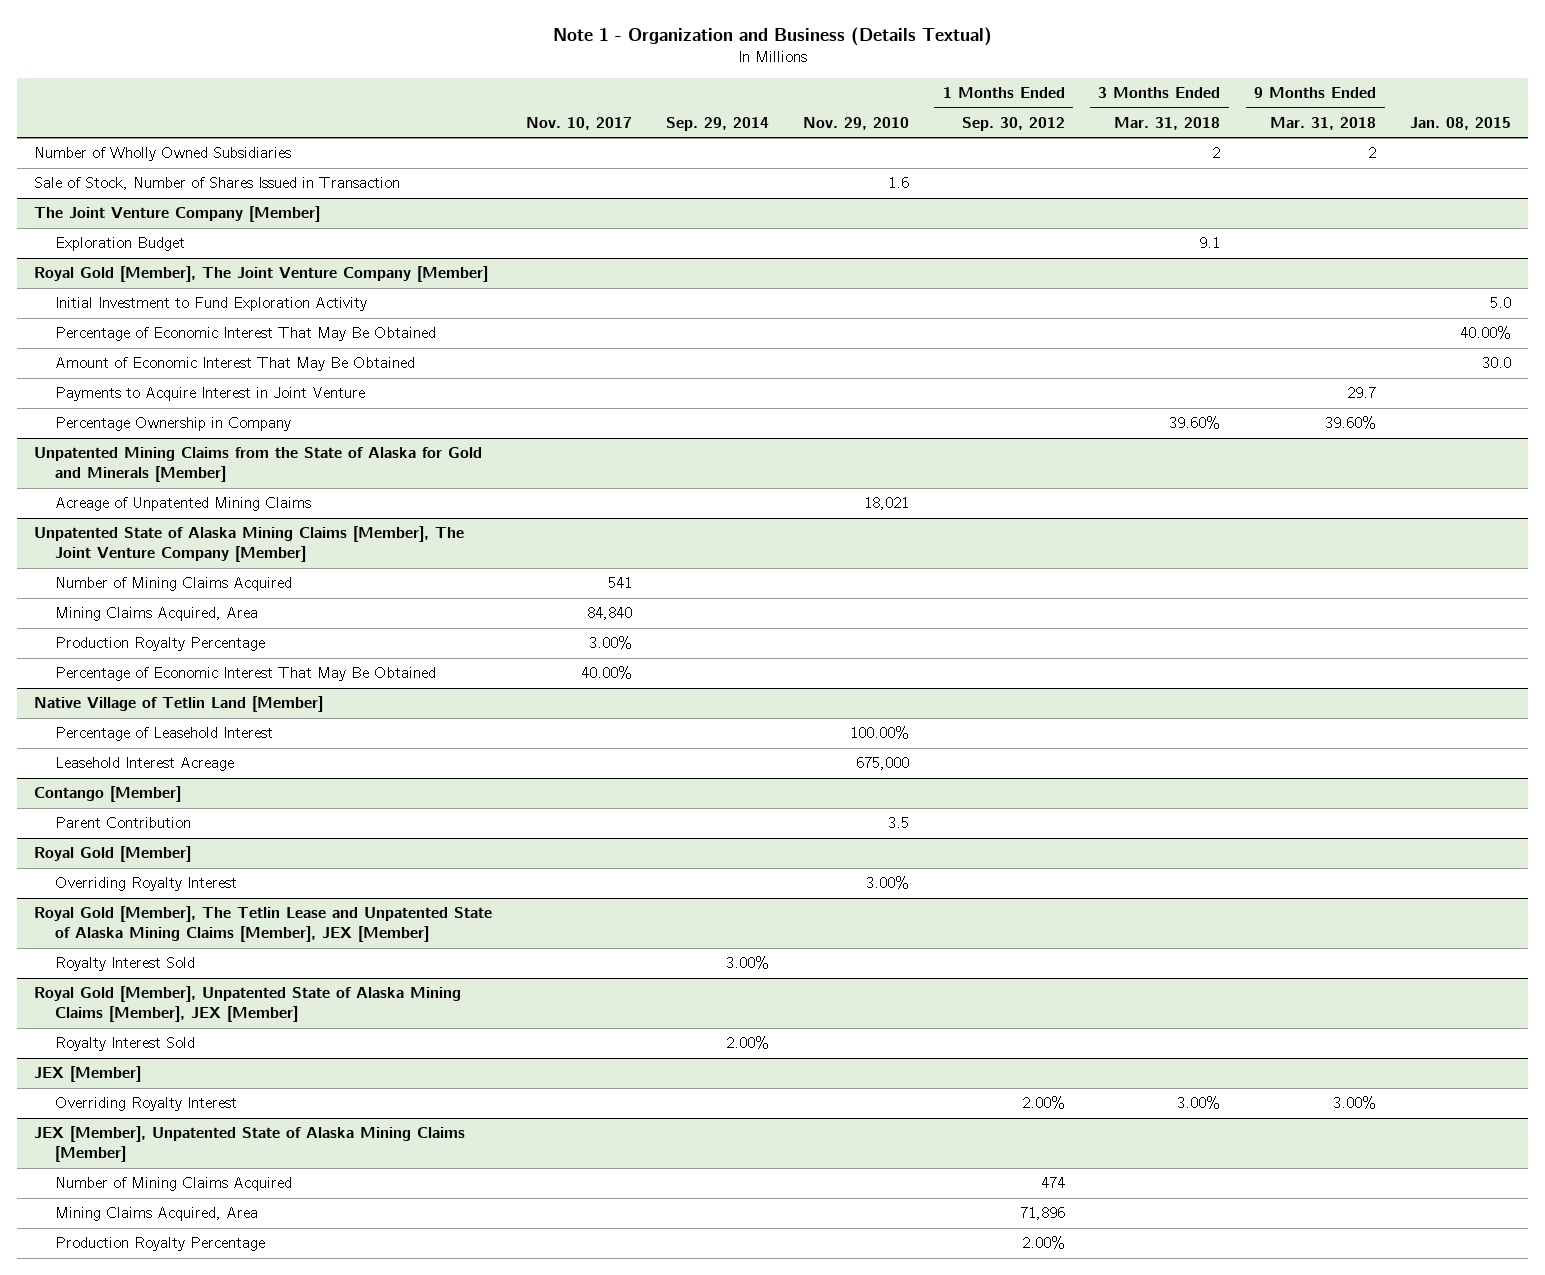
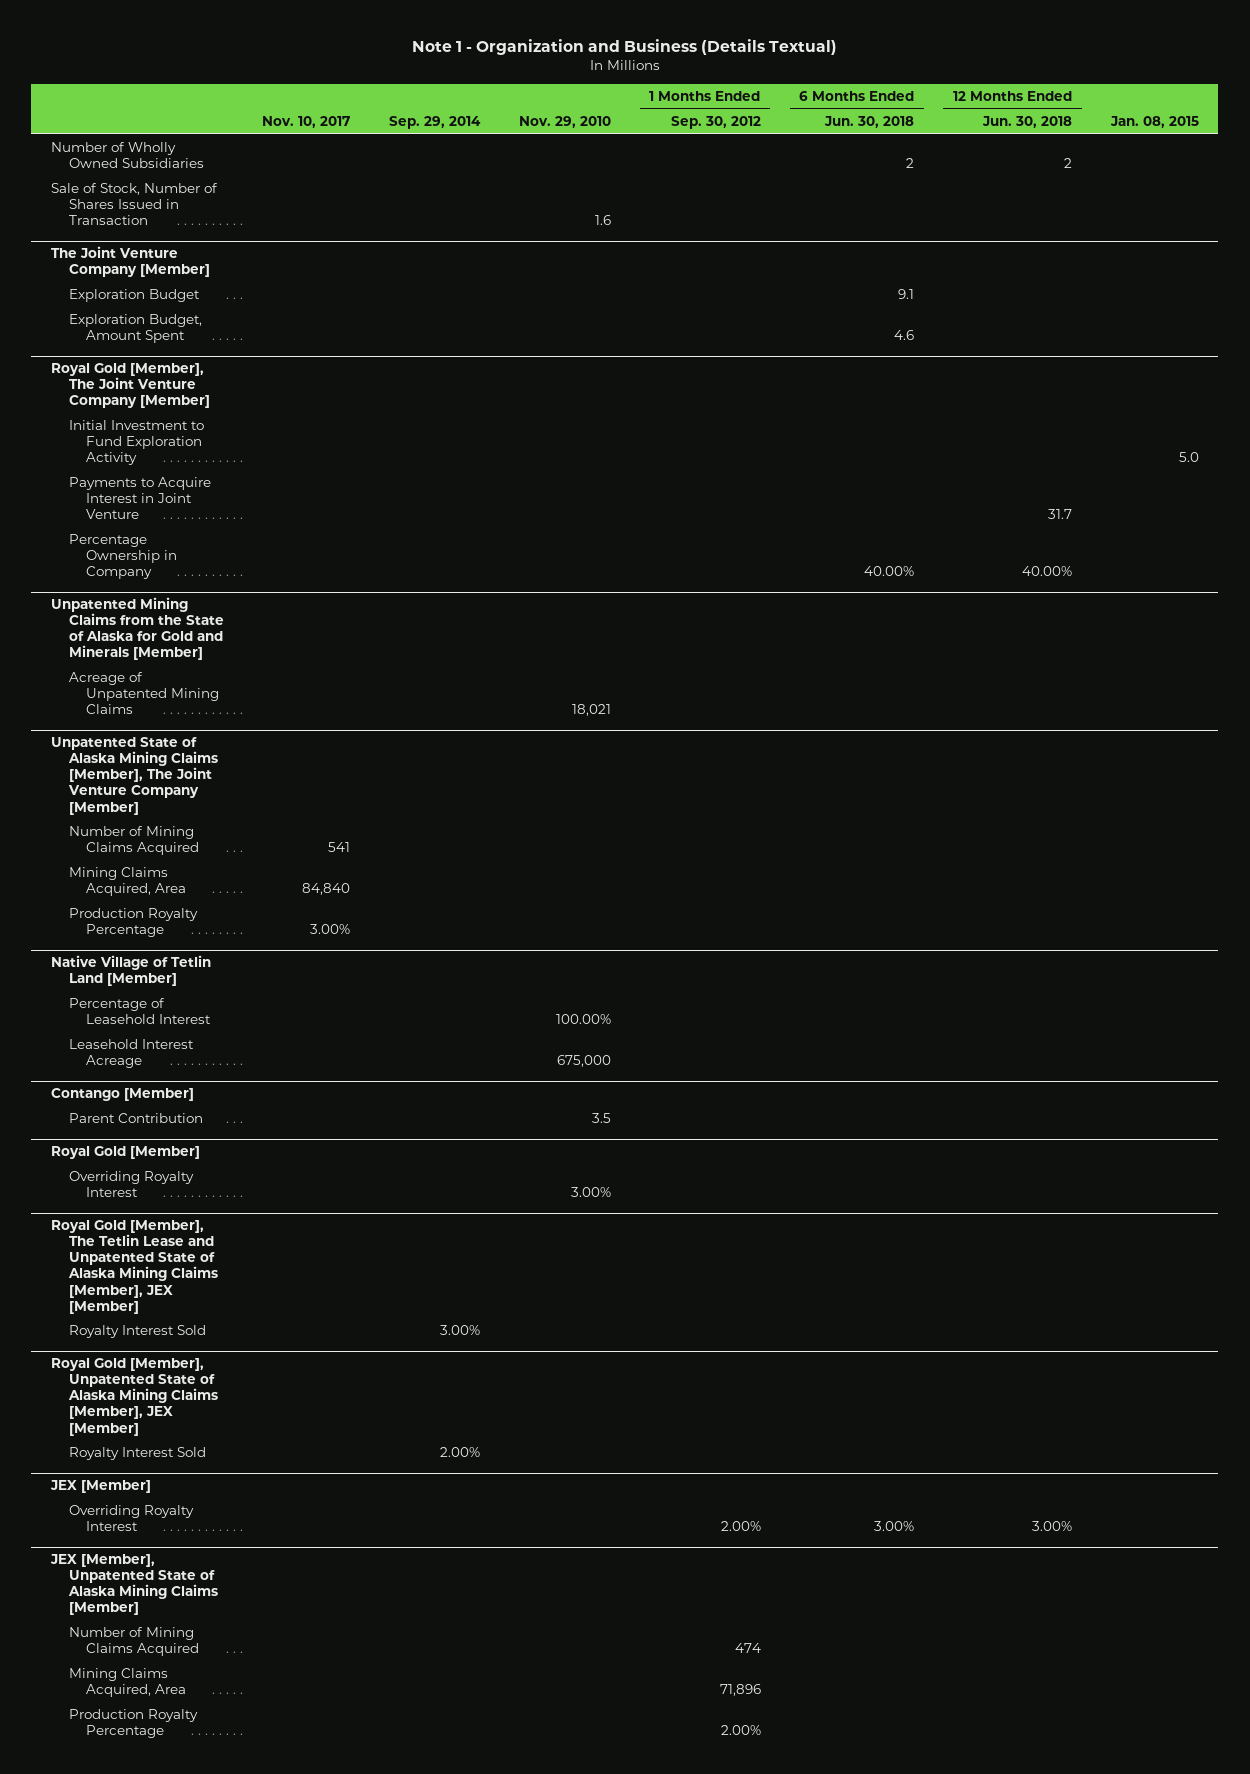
- | Nov. 10, 2017 | Sep. 29, 2014 | Nov. 29, 2010 | 1 Months Ended Sep. 30, 2012 | 3 Months Ended Mar. 31, 2018 | 9 Months Ended Mar. 31, 2018 | Jan. 08, 2015
+ | Nov. 10, 2017 | Sep. 29, 2014 | Nov. 29, 2010 | 1 Months Ended Sep. 30, 2012 | 6 Months Ended Jun. 30, 2018 | 12 Months Ended Jun. 30, 2018 | Jan. 08, 2015
@ The Joint Venture Company [Member]
+ Exploration Budget, Amount Spent | | | | | 4.6 | |
@ Royal Gold [Member], The Joint Venture Company [Member]
- Percentage of Economic Interest That May Be Obtained | | | | | | | 40.00%
- Amount of Economic Interest That May Be Obtained | | | | | | | 30.0
@ Unpatented State of Alaska Mining Claims [Member], The Joint Venture Company [Member]
- Percentage of Economic Interest That May Be Obtained | 40.00% | | | | | |

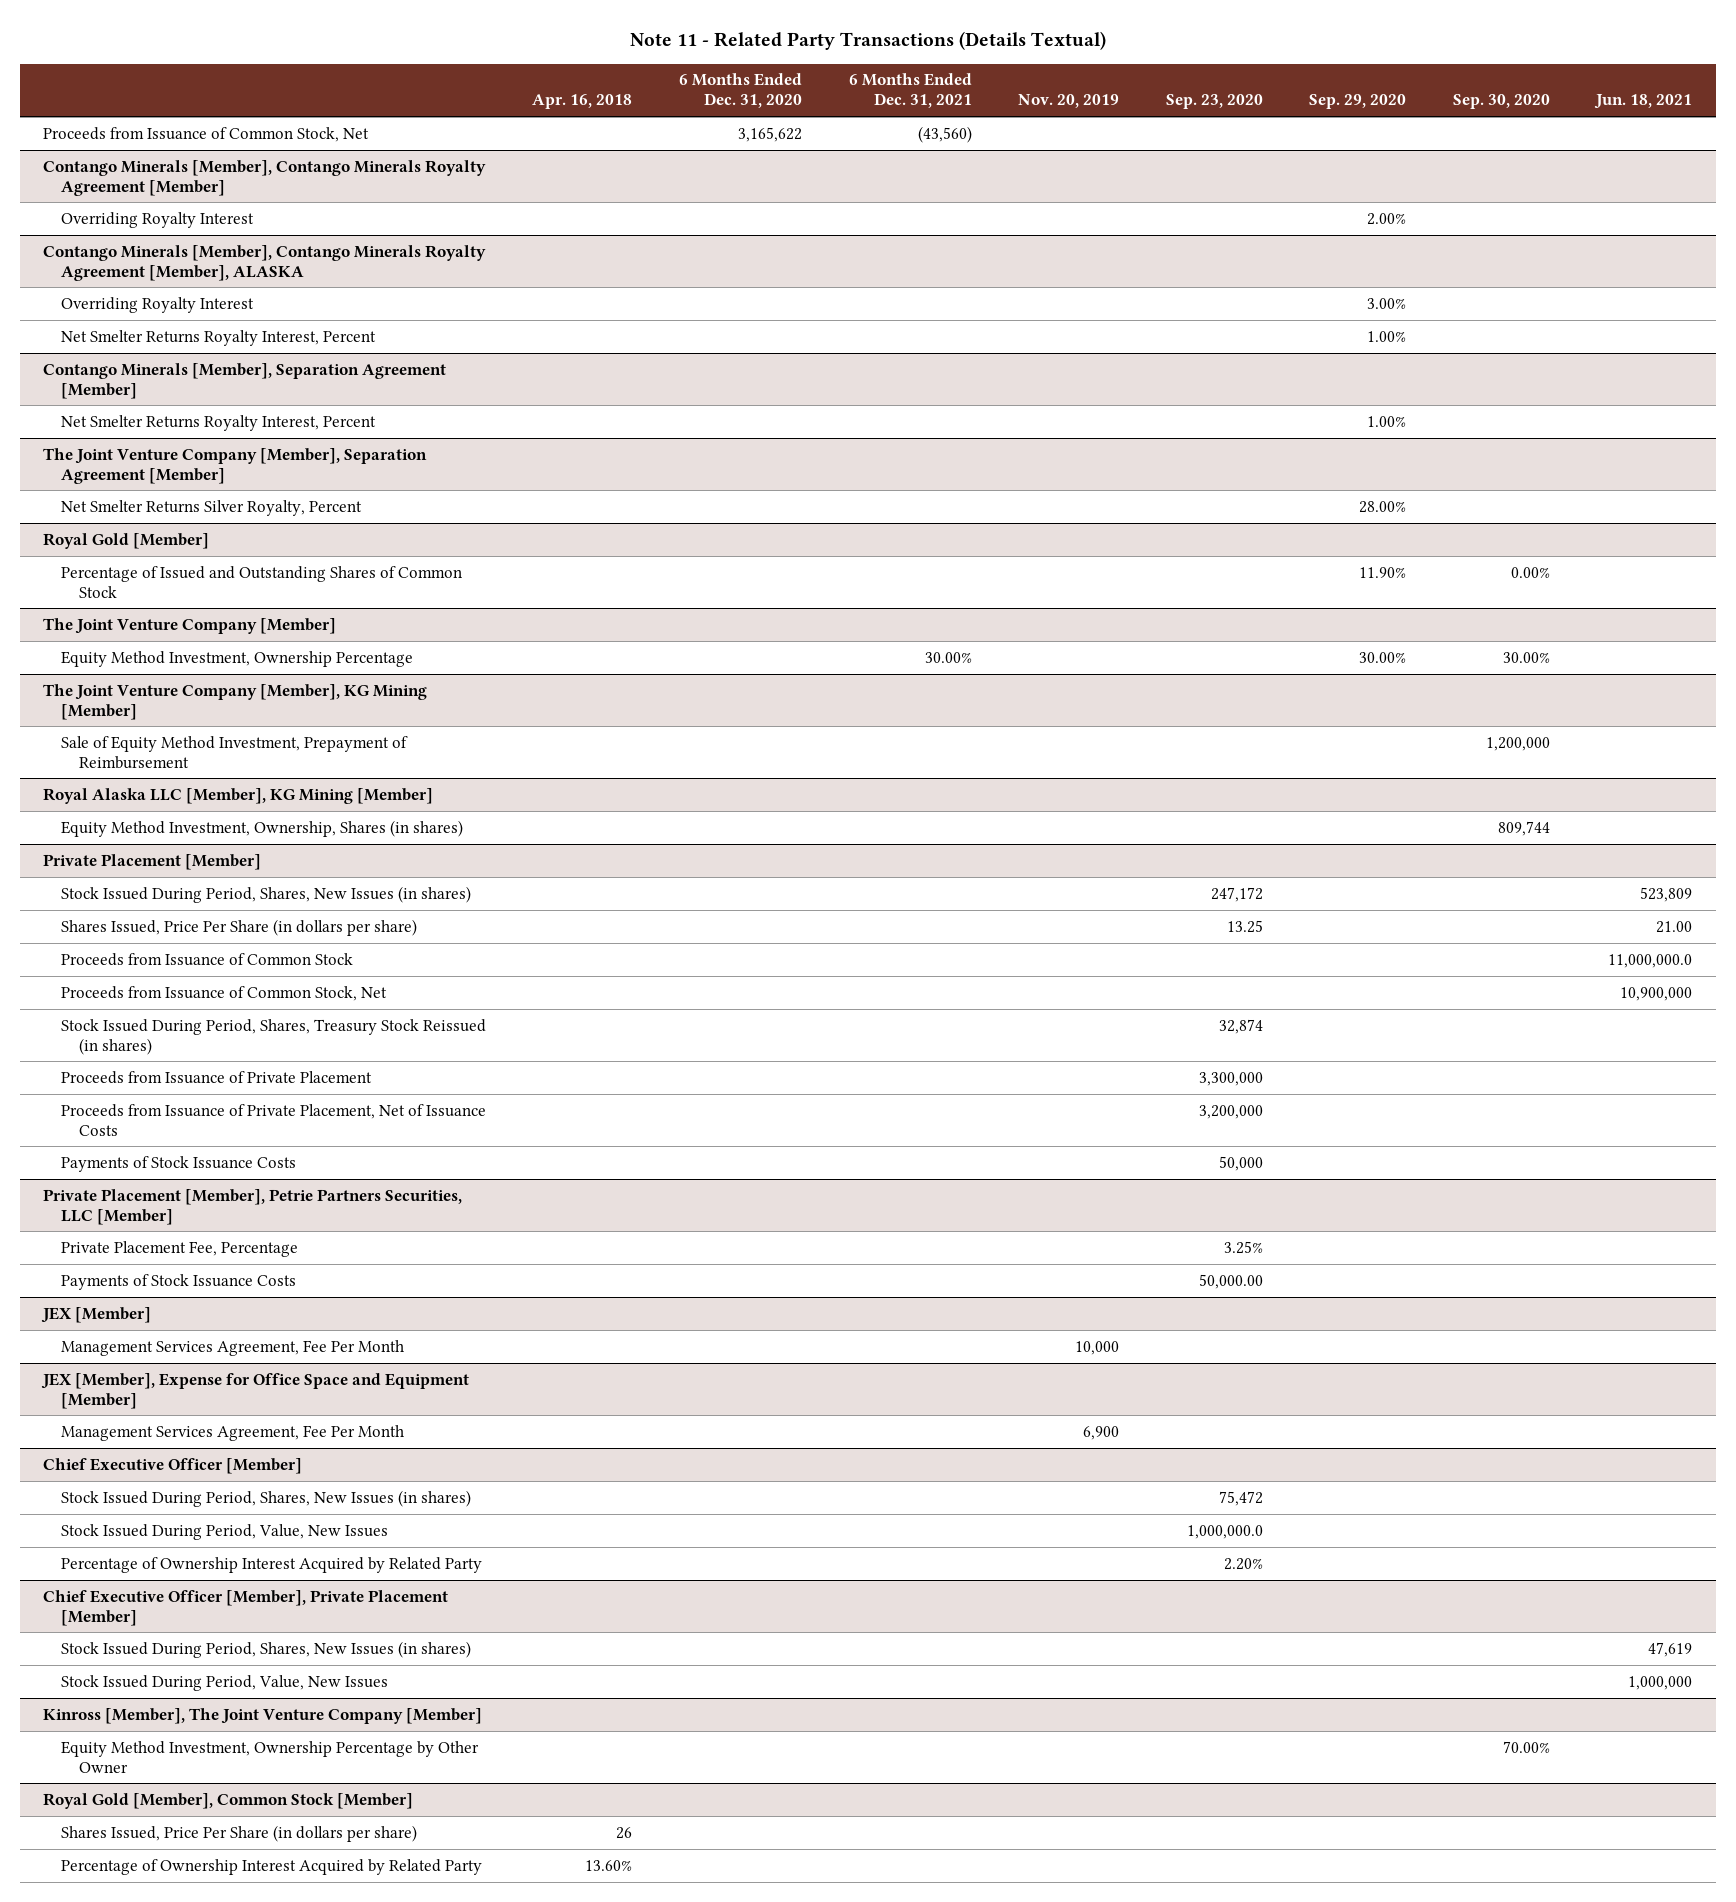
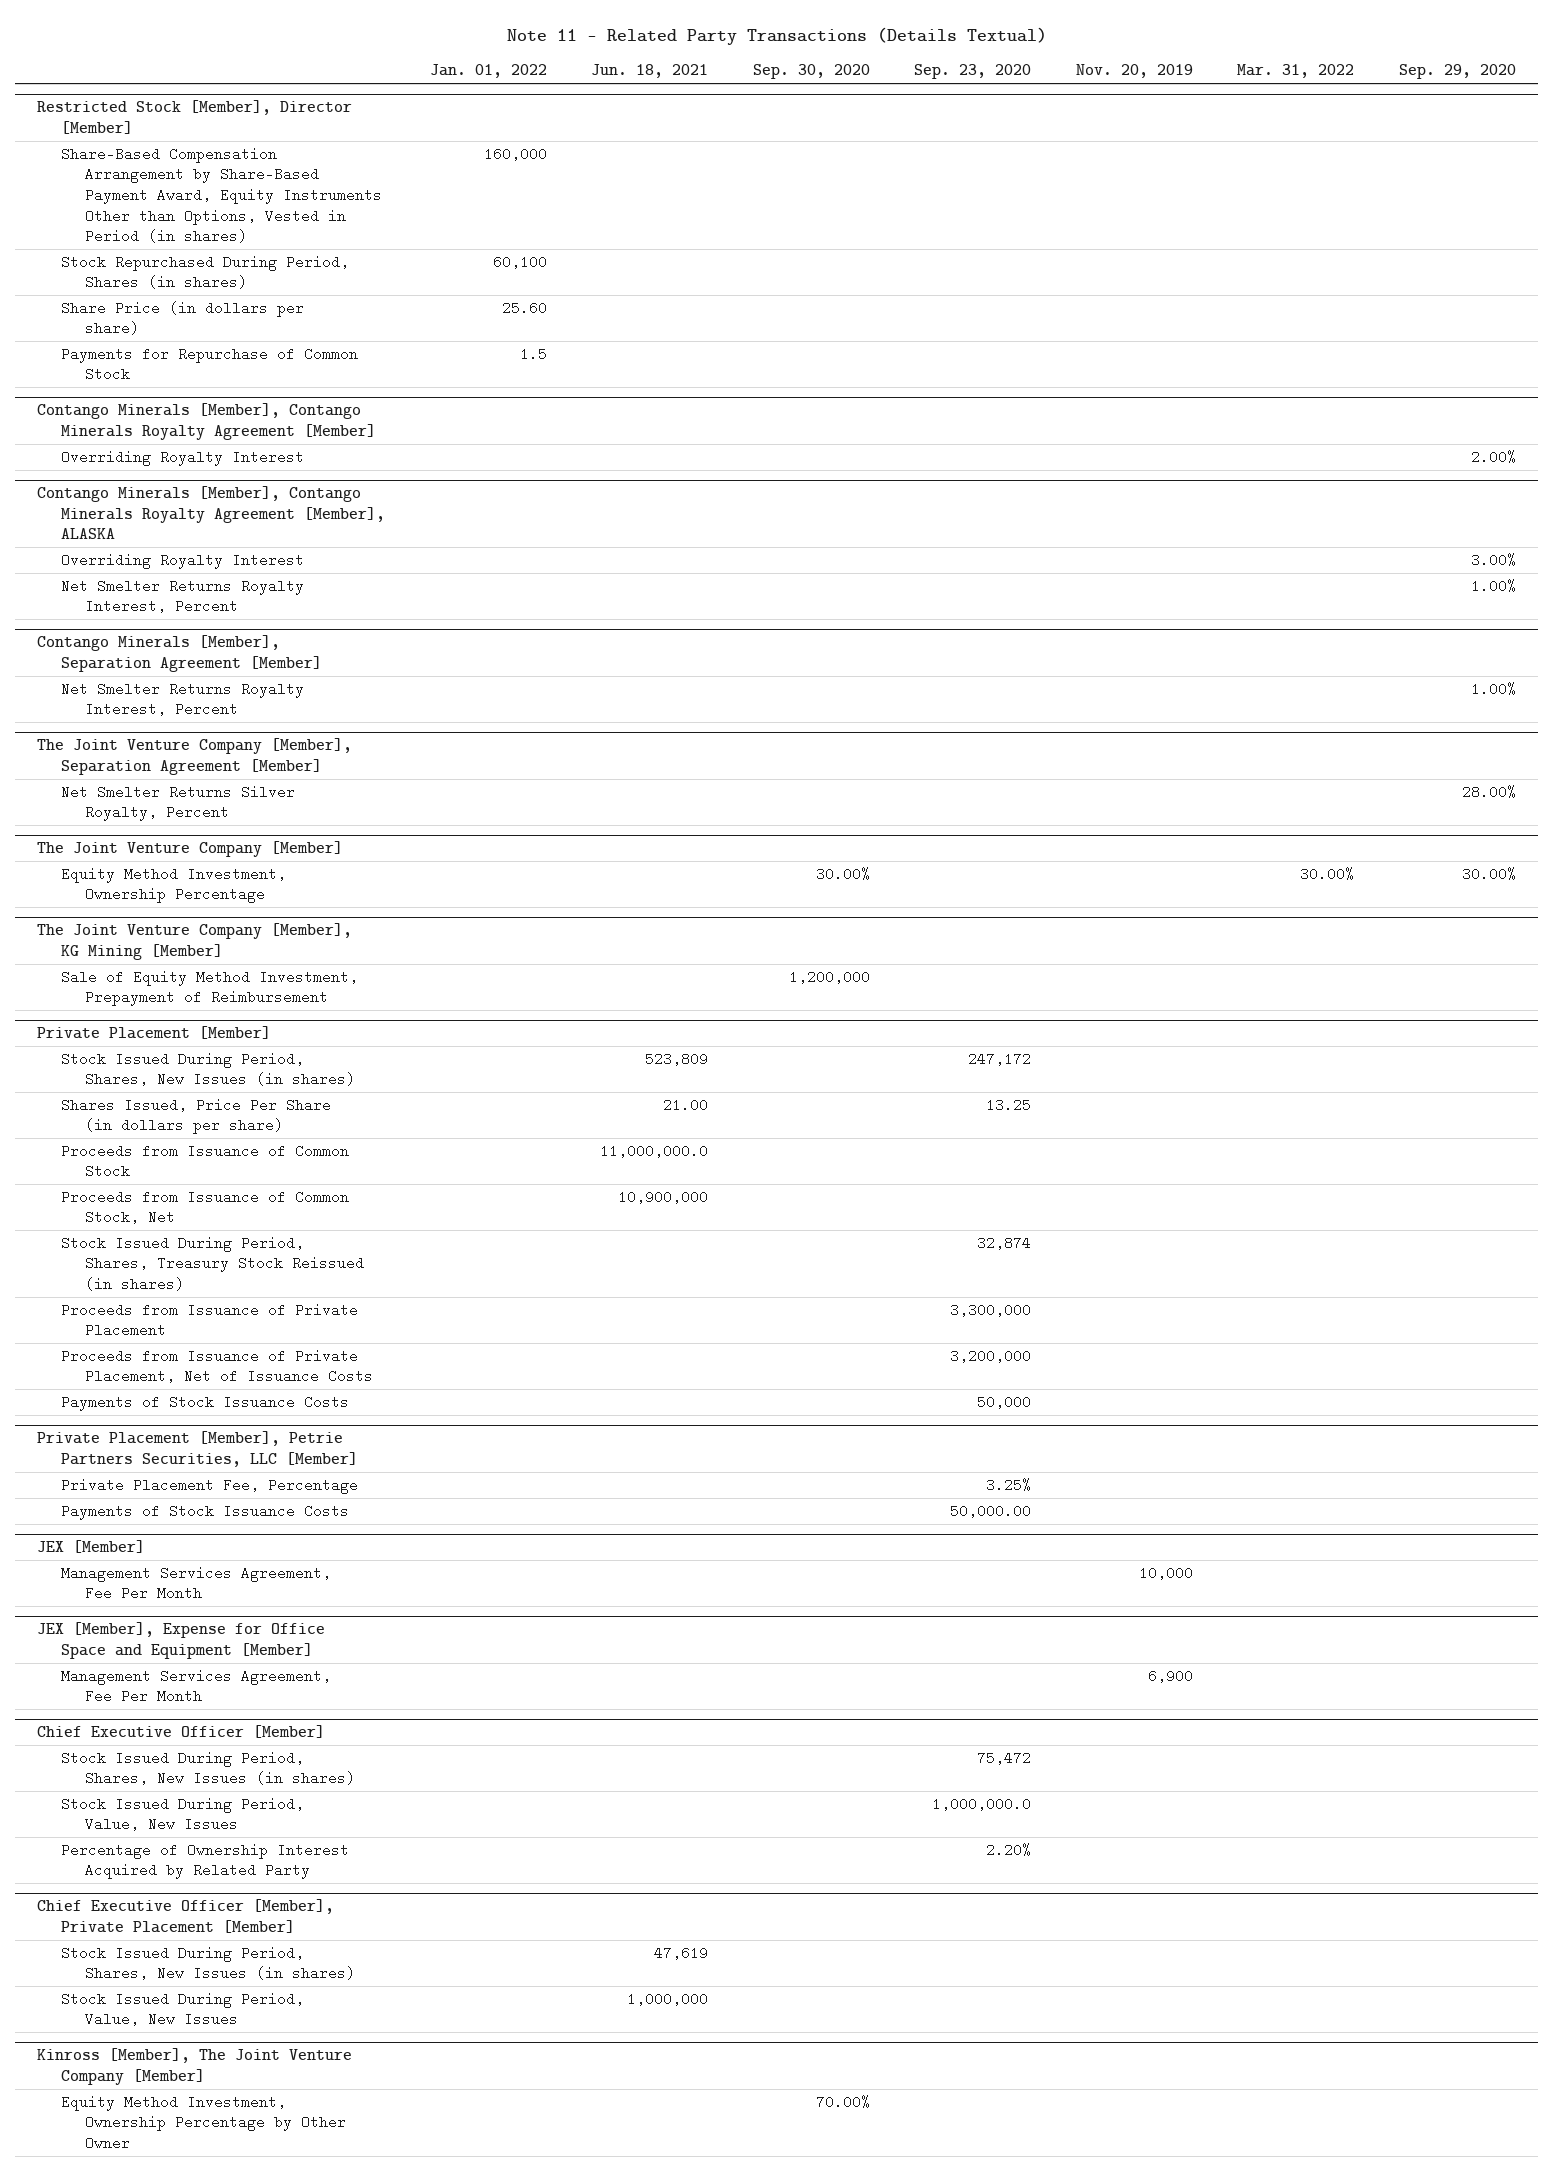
- | Apr. 16, 2018 | 6 Months Ended Dec. 31, 2020 | 6 Months Ended Dec. 31, 2021 | Nov. 20, 2019 | Sep. 23, 2020 | Sep. 29, 2020 | Sep. 30, 2020 | Jun. 18, 2021
+ | Jan. 01, 2022 | Jun. 18, 2021 | Sep. 30, 2020 | Sep. 23, 2020 | Nov. 20, 2019 | Mar. 31, 2022 | Sep. 29, 2020
- Proceeds from Issuance of Common Stock, Net | | 3,165,622 | (43,560) | | | | |
+ Restricted Stock [Member], Director [Member]
+ Share-Based Compensation Arrangement by Share-Based Payment Award, Equity Instruments Other than Options, Vested in Period (in shares) | 160,000 | | | | | |
+ Stock Repurchased During Period, Shares (in shares) | 60,100 | | | | | |
+ Share Price (in dollars per share) | 25.60 | | | | | |
+ Payments for Repurchase of Common Stock | 1.5 | | | | | |
- Royal Gold [Member]
- Percentage of Issued and Outstanding Shares of Common Stock | | | | | | 11.90% | 0.00% |
- Royal Alaska LLC [Member], KG Mining [Member]
- Equity Method Investment, Ownership, Shares (in shares) | | | | | | | 809,744 |
- Royal Gold [Member], Common Stock [Member]
- Shares Issued, Price Per Share (in dollars per share) | 26 | | | | | | |
- Percentage of Ownership Interest Acquired by Related Party | 13.60% | | | | | | |

